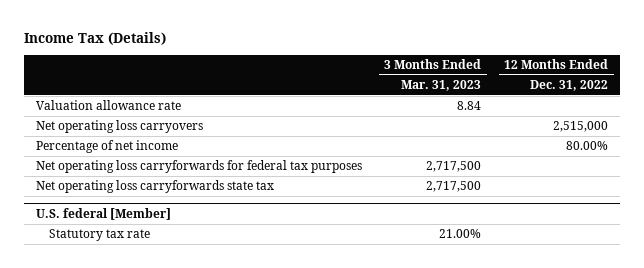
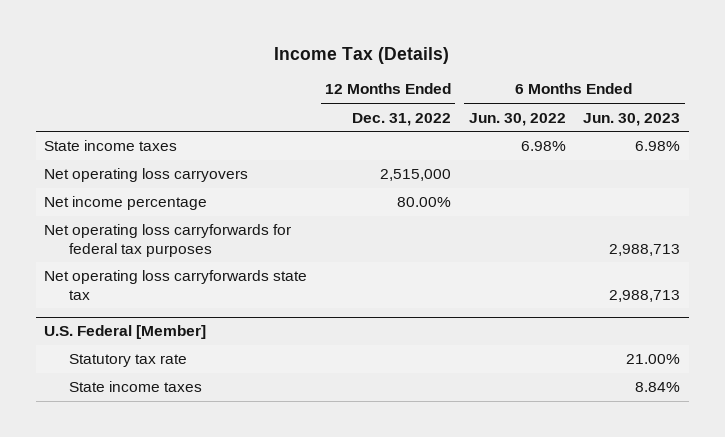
- | 3 Months Ended Mar. 31, 2023 | 12 Months Ended Dec. 31, 2022
+ | 12 Months Ended Dec. 31, 2022 | 6 Months Ended Jun. 30, 2022 | 6 Months Ended Jun. 30, 2023
- Valuation allowance rate | 8.84 |
+ State income taxes | | 6.98% | 6.98%
- Percentage of net income | | 80.00%
+ Net income percentage | 80.00% | |
- U.S. federal [Member]
+ U.S. Federal [Member]
+ State income taxes | | | 8.84%

